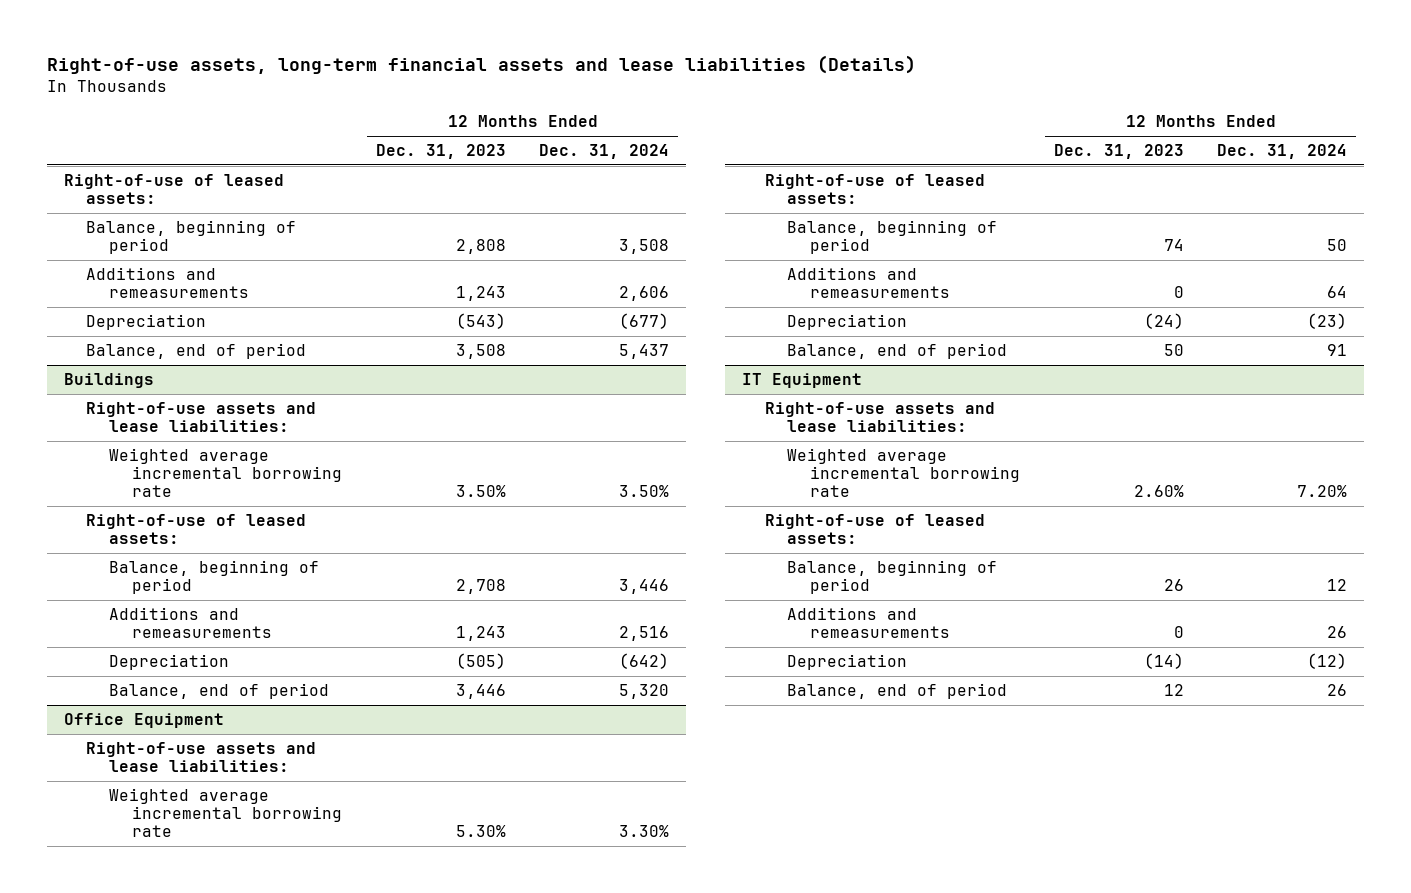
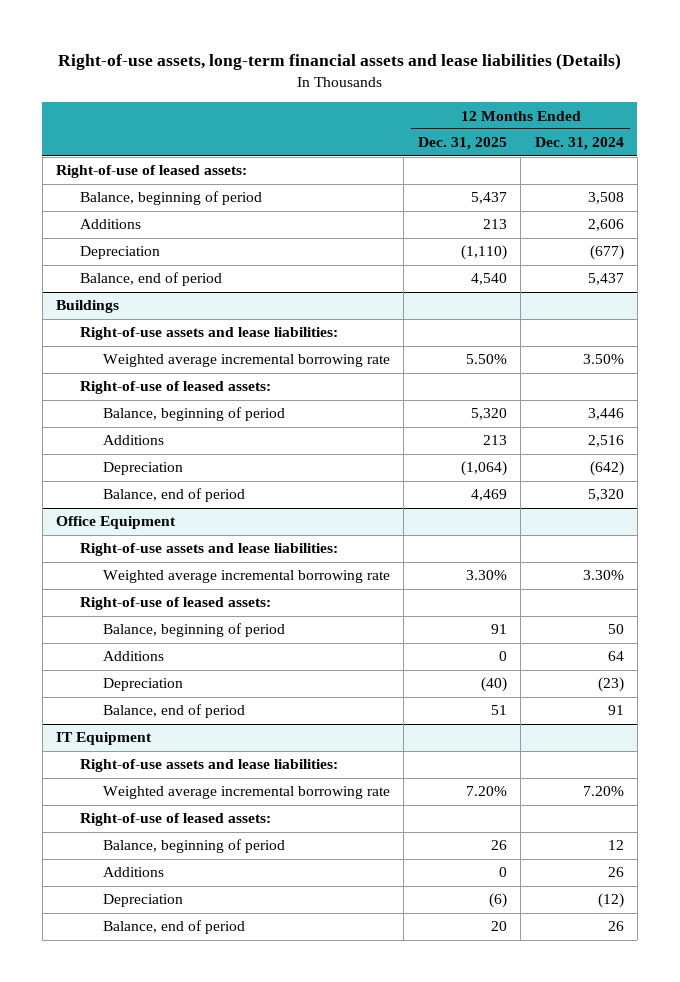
- | 12 Months Ended Dec. 31, 2023 | 12 Months Ended Dec. 31, 2024
+ | 12 Months Ended Dec. 31, 2025 | 12 Months Ended Dec. 31, 2024
- Additions and remeasurements | 1,243 | 2,606
+ Additions | 213 | 2,606
@ Buildings
- Additions and remeasurements | 1,243 | 2,516
+ Additions | 213 | 2,516
@ Office Equipment
- Additions and remeasurements | 0 | 64
+ Additions | 0 | 64
@ IT Equipment
- Additions and remeasurements | 0 | 26
+ Additions | 0 | 26

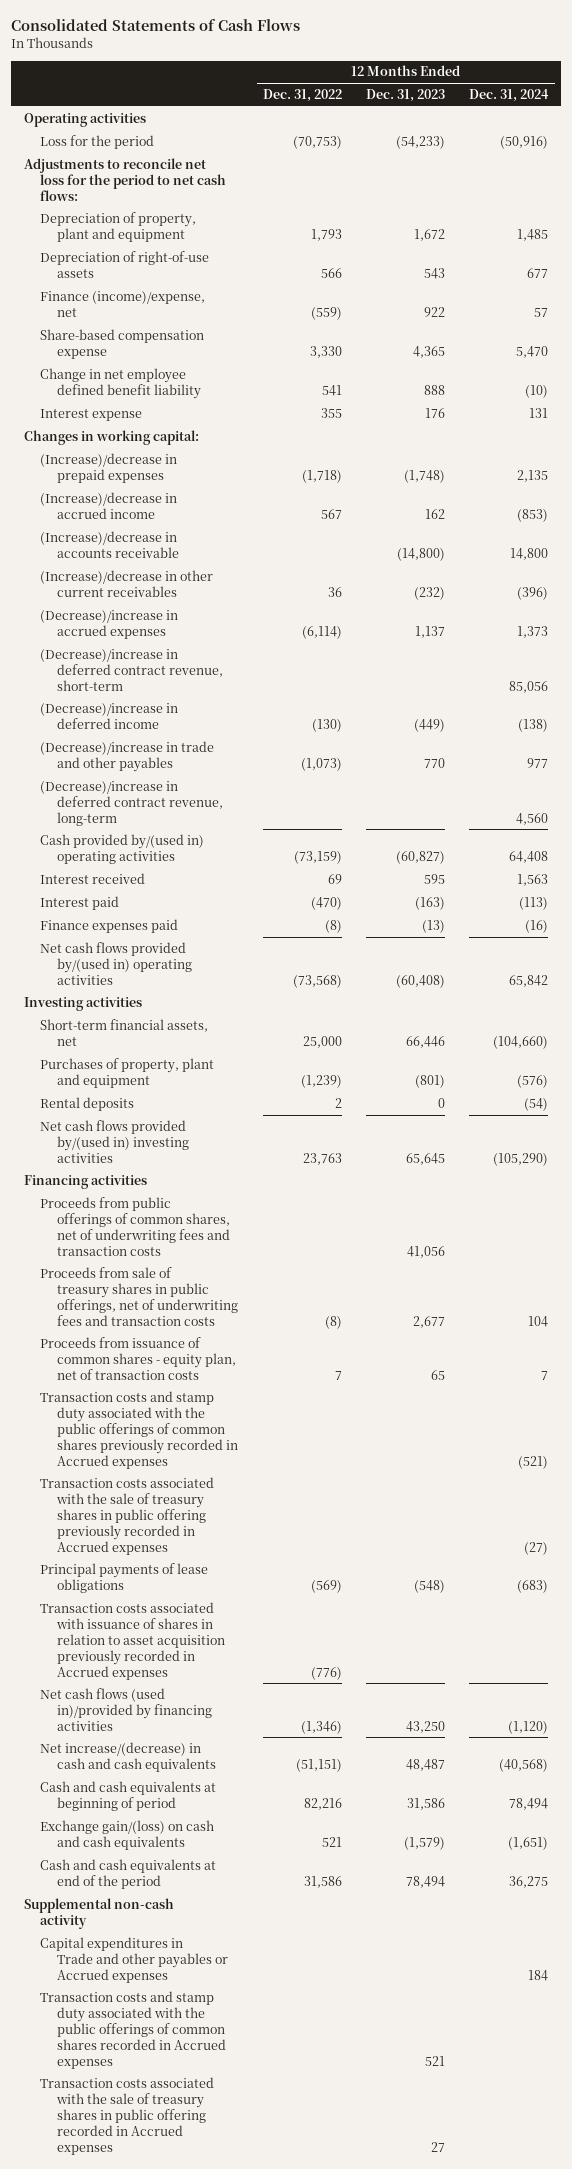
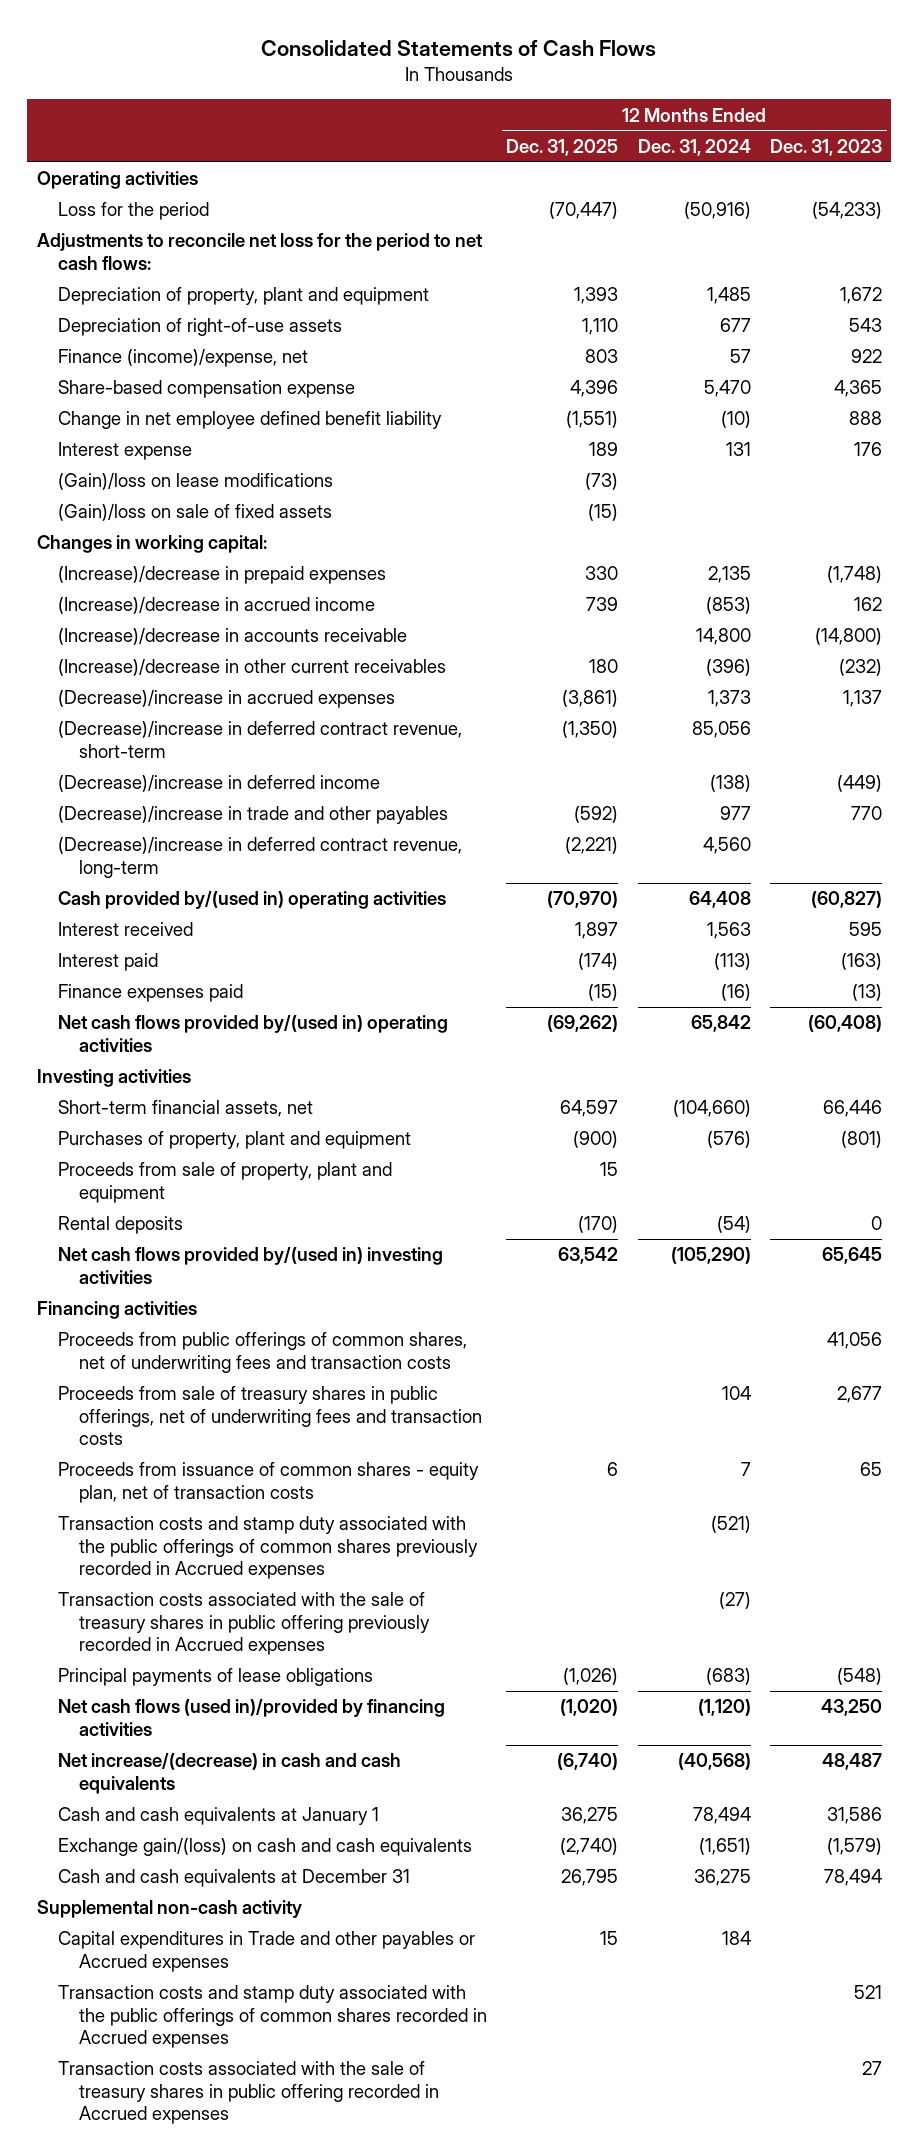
- | 12 Months Ended Dec. 31, 2022 | 12 Months Ended Dec. 31, 2023 | 12 Months Ended Dec. 31, 2024
+ | 12 Months Ended Dec. 31, 2025 | 12 Months Ended Dec. 31, 2024 | 12 Months Ended Dec. 31, 2023
+ (Gain)/loss on lease modifications | (73) | |
+ (Gain)/loss on sale of fixed assets | (15) | |
+ Proceeds from sale of property, plant and equipment | 15 | |
- Transaction costs associated with issuance of shares in relation to asset acquisition previously recorded in Accrued expenses | (776) | |
- Cash and cash equivalents at beginning of period | 82,216 | 31,586 | 78,494
+ Cash and cash equivalents at January 1 | 36,275 | 78,494 | 31,586
- Cash and cash equivalents at end of the period | 31,586 | 78,494 | 36,275
+ Cash and cash equivalents at December 31 | 26,795 | 36,275 | 78,494

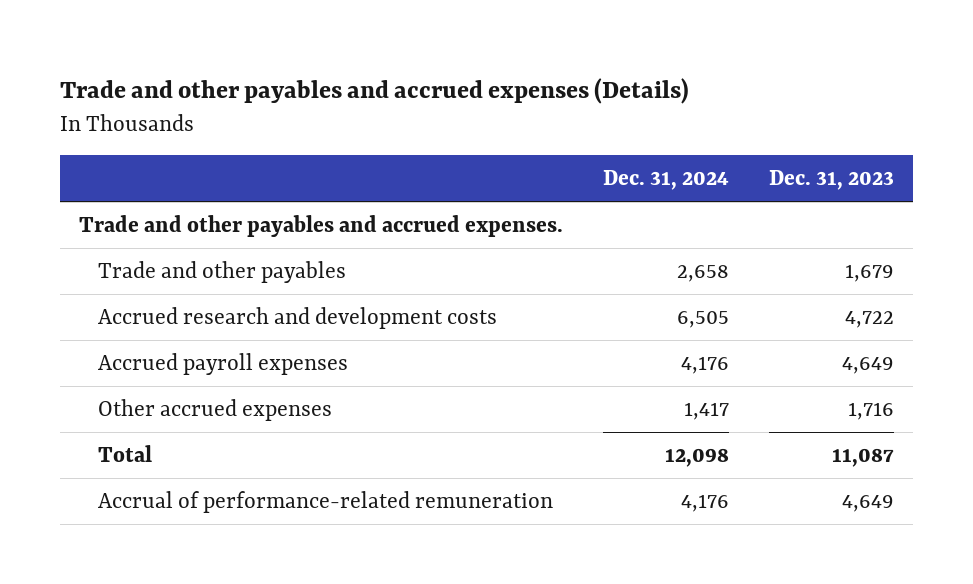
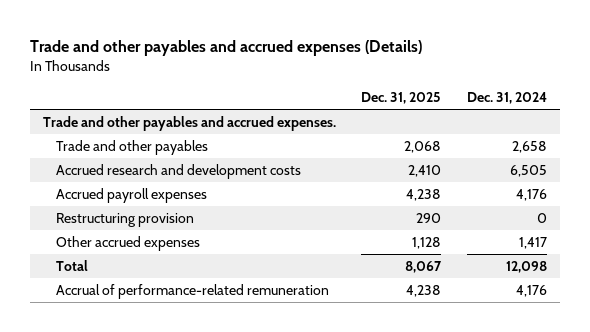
- | Dec. 31, 2024 | Dec. 31, 2023
+ | Dec. 31, 2025 | Dec. 31, 2024
+ Restructuring provision | 290 | 0

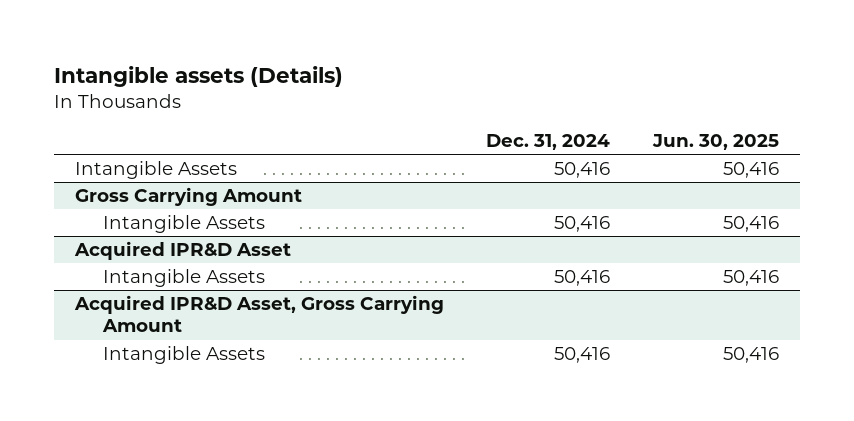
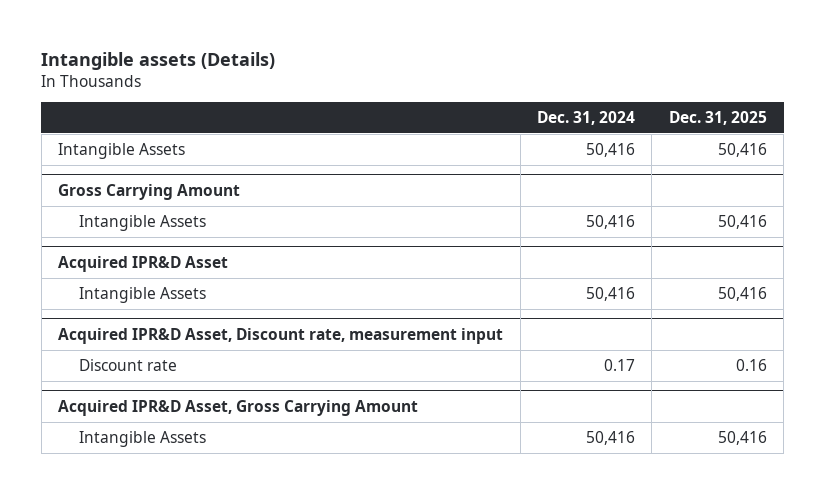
- | Dec. 31, 2024 | Jun. 30, 2025
+ | Dec. 31, 2024 | Dec. 31, 2025
+ Acquired IPR&D Asset, Discount rate, measurement input
+ Discount rate | 0.17 | 0.16

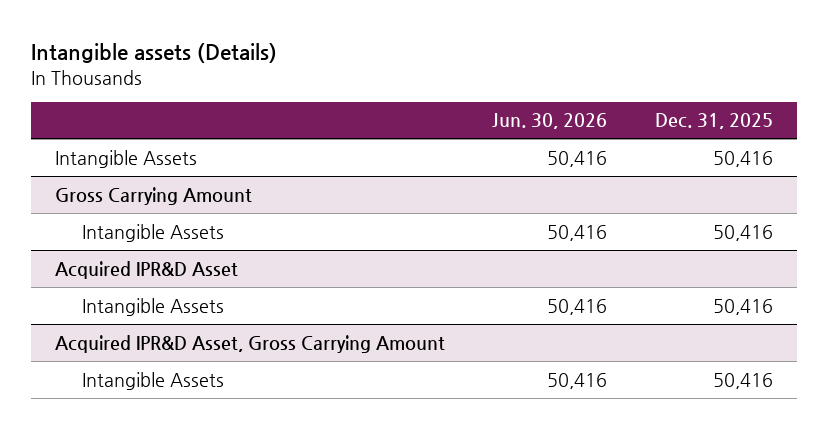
- | Dec. 31, 2024 | Dec. 31, 2025
+ | Jun. 30, 2026 | Dec. 31, 2025
- Acquired IPR&D Asset, Discount rate, measurement input
- Discount rate | 0.17 | 0.16

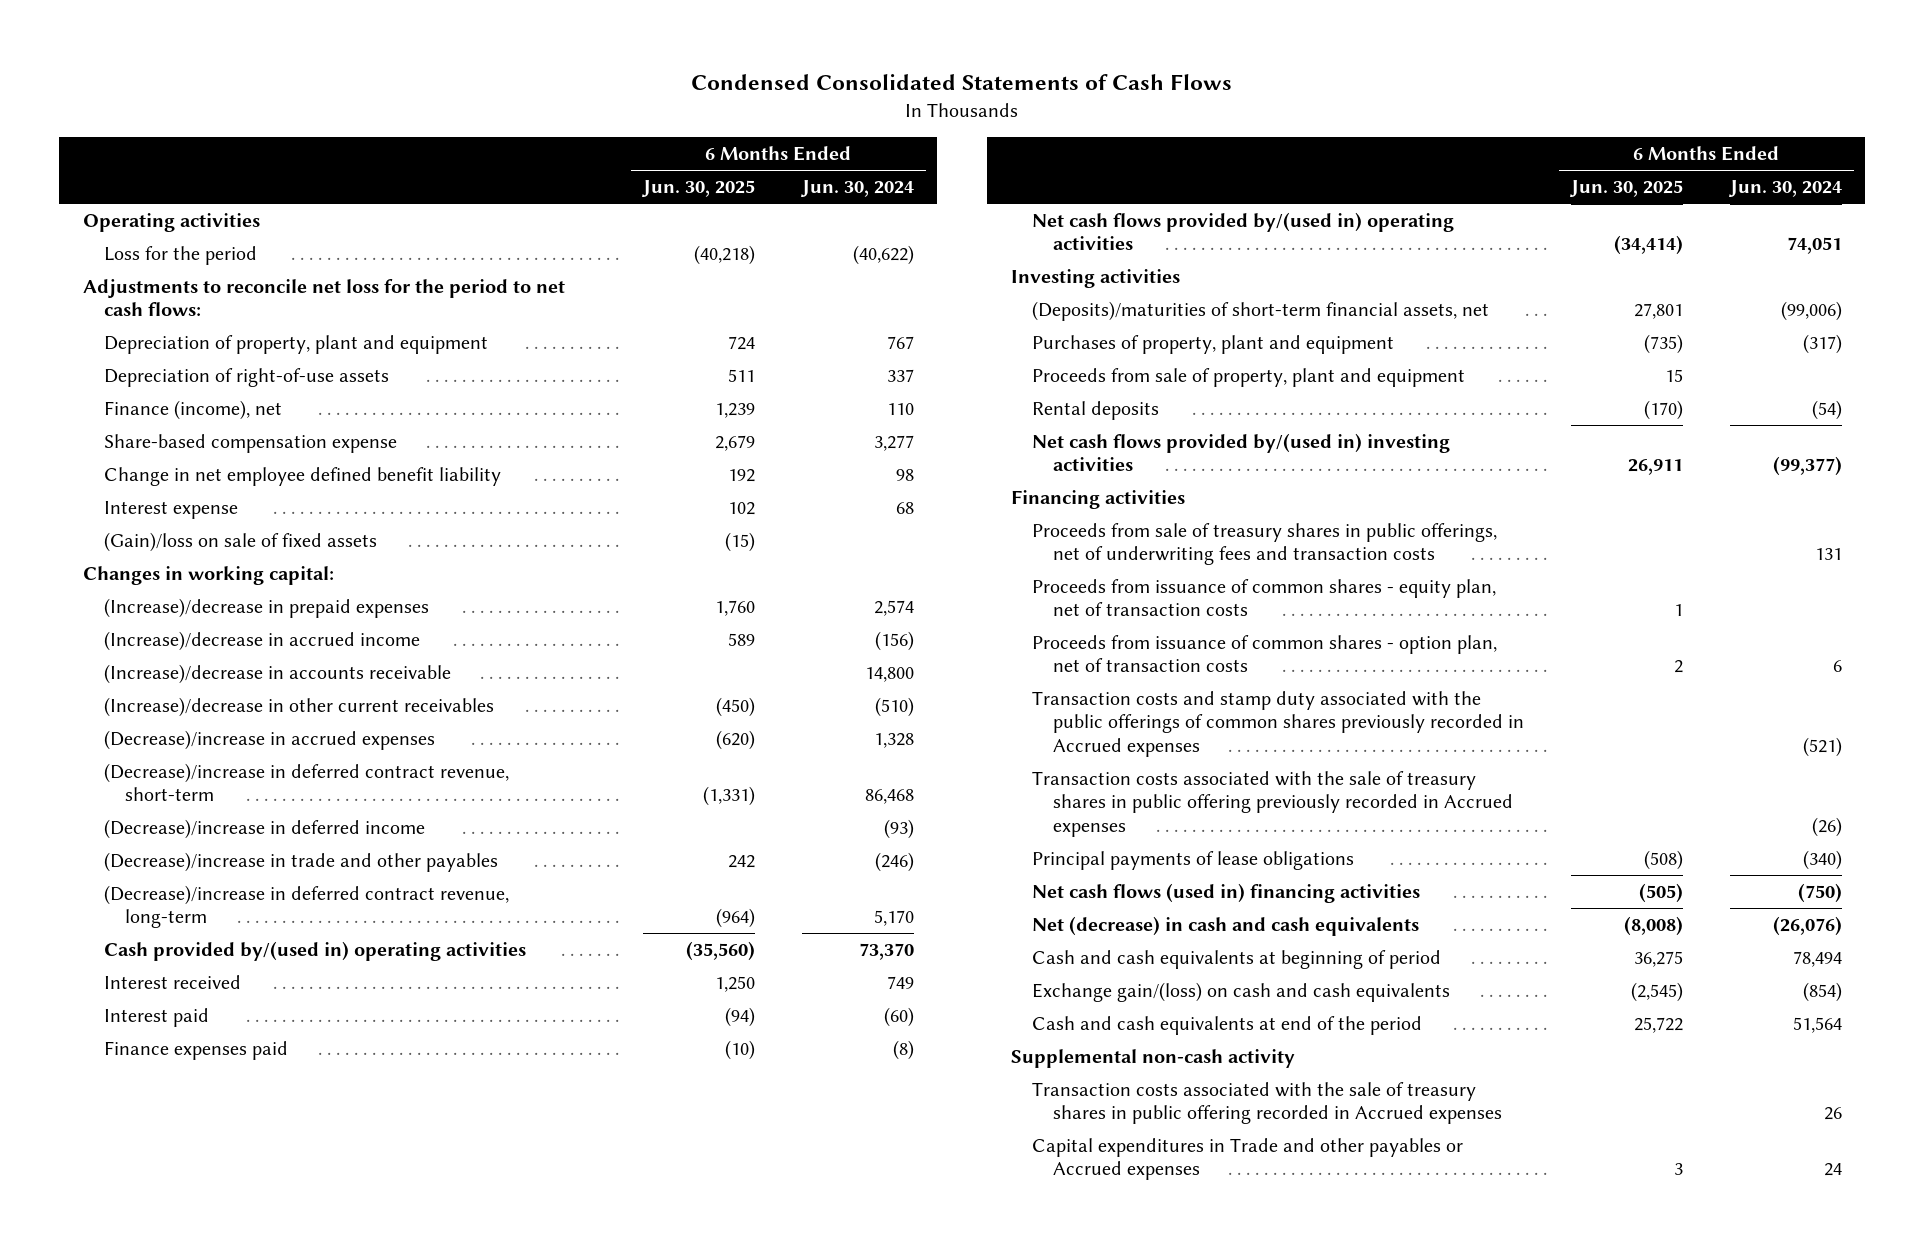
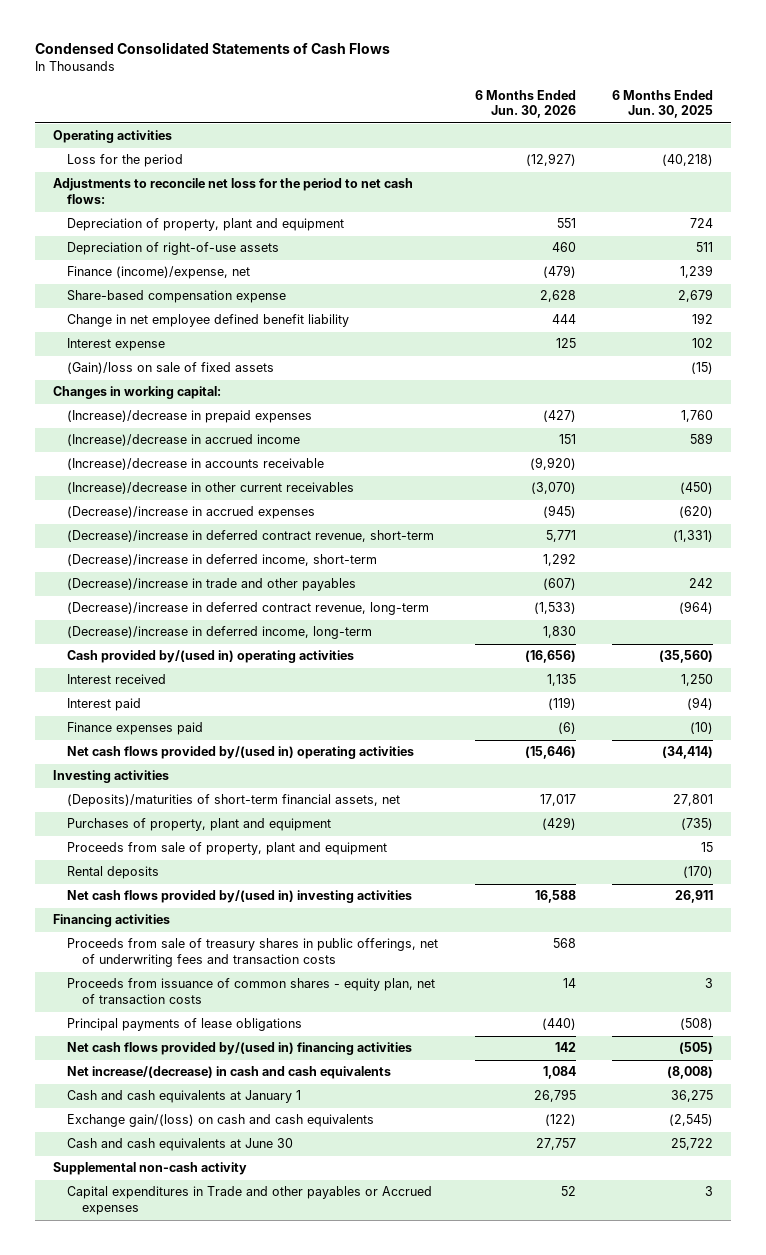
- | 6 Months Ended Jun. 30, 2025 | 6 Months Ended Jun. 30, 2024
+ | 6 Months Ended Jun. 30, 2026 | 6 Months Ended Jun. 30, 2025
- Finance (income), net | 1,239 | 110
+ Finance (income)/expense, net | (479) | 1,239
- (Decrease)/increase in deferred income | | (93)
+ (Decrease)/increase in deferred income, short-term | 1,292 |
+ (Decrease)/increase in deferred income, long-term | 1,830 |
- Proceeds from issuance of common shares - equity plan, net of transaction costs | 1 |
- Proceeds from issuance of common shares - option plan, net of transaction costs | 2 | 6
- Transaction costs and stamp duty associated with the public offerings of common shares previously recorded in Accrued expenses | | (521)
- Transaction costs associated with the sale of treasury shares in public offering previously recorded in Accrued expenses | | (26)
+ Proceeds from issuance of common shares - equity plan, net of transaction costs | 14 | 3
- Net cash flows (used in) financing activities | (505) | (750)
- Net (decrease) in cash and cash equivalents | (8,008) | (26,076)
- Cash and cash equivalents at beginning of period | 36,275 | 78,494
+ Net cash flows provided by/(used in) financing activities | 142 | (505)
+ Net increase/(decrease) in cash and cash equivalents | 1,084 | (8,008)
+ Cash and cash equivalents at January 1 | 26,795 | 36,275
- Cash and cash equivalents at end of the period | 25,722 | 51,564
+ Cash and cash equivalents at June 30 | 27,757 | 25,722
- Transaction costs associated with the sale of treasury shares in public offering recorded in Accrued expenses | | 26

